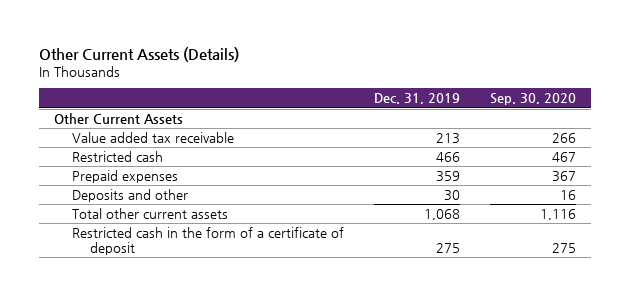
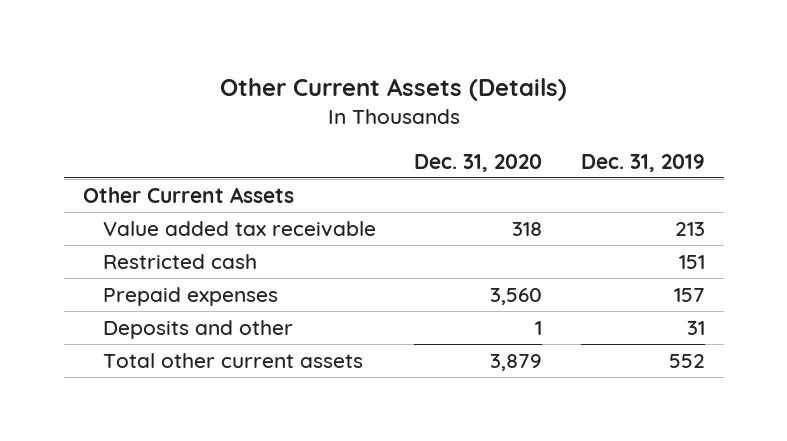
- | Dec. 31, 2019 | Sep. 30, 2020
+ | Dec. 31, 2020 | Dec. 31, 2019
- Restricted cash | 466 | 467
- Prepaid expenses | 359 | 367
- Deposits and other | 30 | 16
- Total other current assets | 1,068 | 1,116
- Restricted cash in the form of a certificate of deposit | 275 | 275
+ Restricted cash | | 151
+ Prepaid expenses | 3,560 | 157
+ Deposits and other | 1 | 31
+ Total other current assets | 3,879 | 552

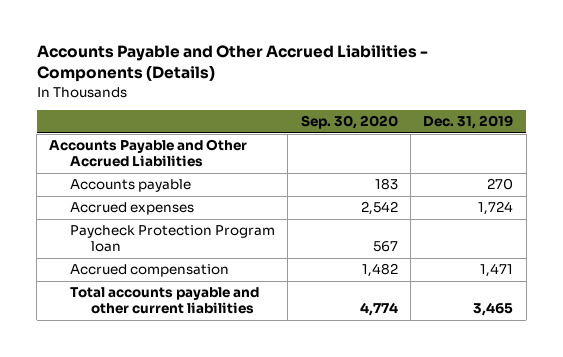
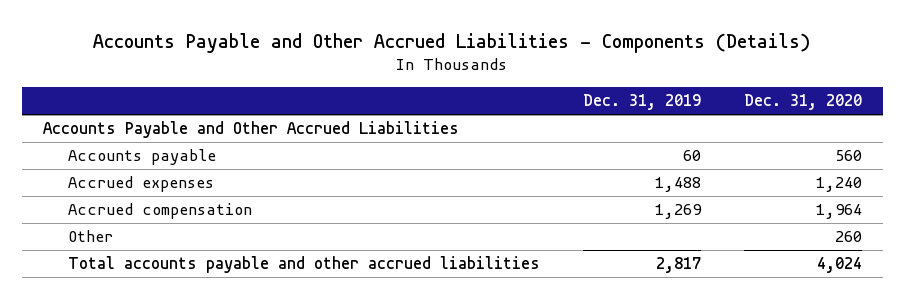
- | Sep. 30, 2020 | Dec. 31, 2019
+ | Dec. 31, 2019 | Dec. 31, 2020
- Accounts payable | 183 | 270
- Accrued expenses | 2,542 | 1,724
- Paycheck Protection Program loan | 567 |
- Accrued compensation | 1,482 | 1,471
- Total accounts payable and other current liabilities | 4,774 | 3,465
+ Accounts payable | 60 | 560
+ Accrued expenses | 1,488 | 1,240
+ Accrued compensation | 1,269 | 1,964
+ Other | | 260
+ Total accounts payable and other accrued liabilities | 2,817 | 4,024

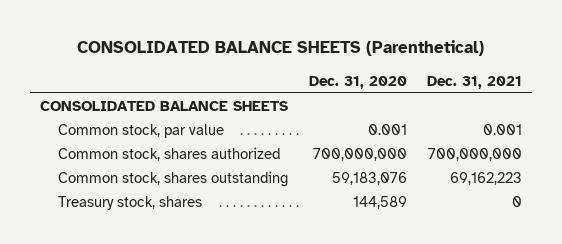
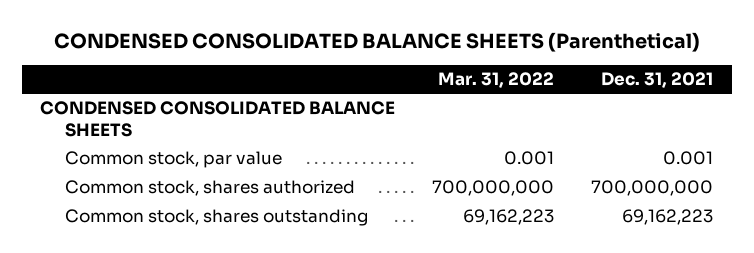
- CONSOLIDATED BALANCE SHEETS (Parenthetical)
+ CONDENSED CONSOLIDATED BALANCE SHEETS (Parenthetical)
- | Dec. 31, 2020 | Dec. 31, 2021
+ | Mar. 31, 2022 | Dec. 31, 2021
- CONSOLIDATED BALANCE SHEETS
+ CONDENSED CONSOLIDATED BALANCE SHEETS
- Treasury stock, shares | 144,589 | 0

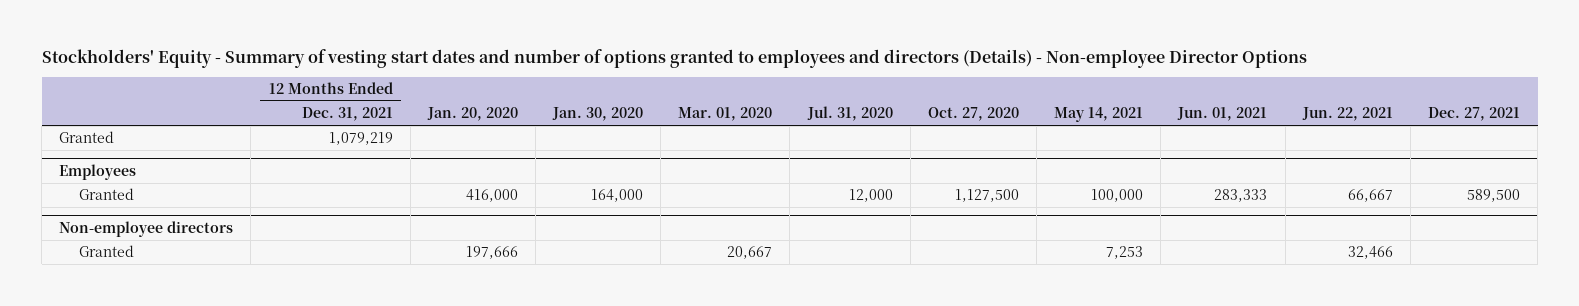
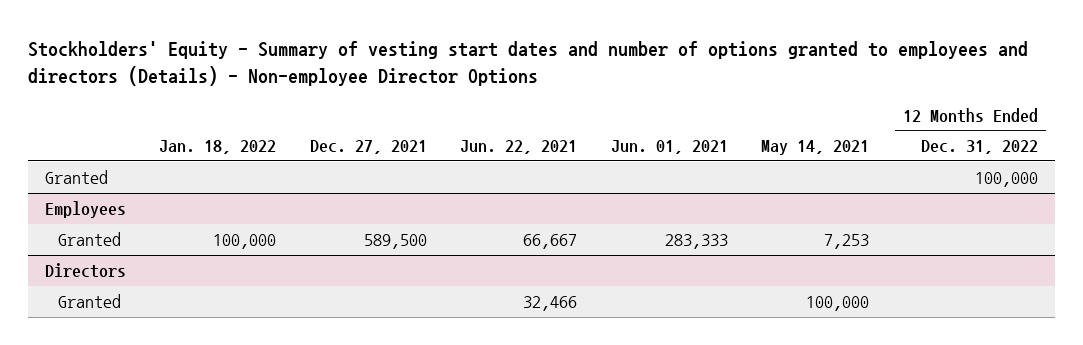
- | 12 Months Ended Dec. 31, 2021 | Jan. 20, 2020 | Jan. 30, 2020 | Mar. 01, 2020 | Jul. 31, 2020 | Oct. 27, 2020 | May 14, 2021 | Jun. 01, 2021 | Jun. 22, 2021 | Dec. 27, 2021
+ | Jan. 18, 2022 | Dec. 27, 2021 | Jun. 22, 2021 | Jun. 01, 2021 | May 14, 2021 | 12 Months Ended Dec. 31, 2022
@ Employees
- Granted | | 416,000 | 164,000 | | 12,000 | 1,127,500 | 100,000 | 283,333 | 66,667 | 589,500
- Non-employee directors
- Granted | | 197,666 | | 20,667 | | | 7,253 | | 32,466 |
@ Employees
+ Granted | 100,000 | 589,500 | 66,667 | 283,333 | 7,253 |
+ Directors
+ Granted | | | 32,466 | | 100,000 |

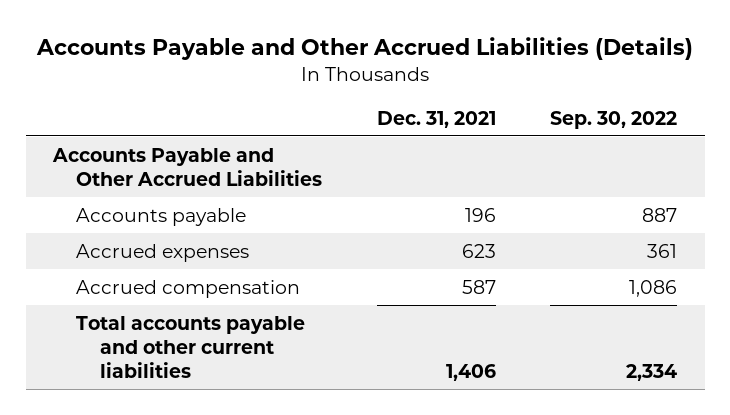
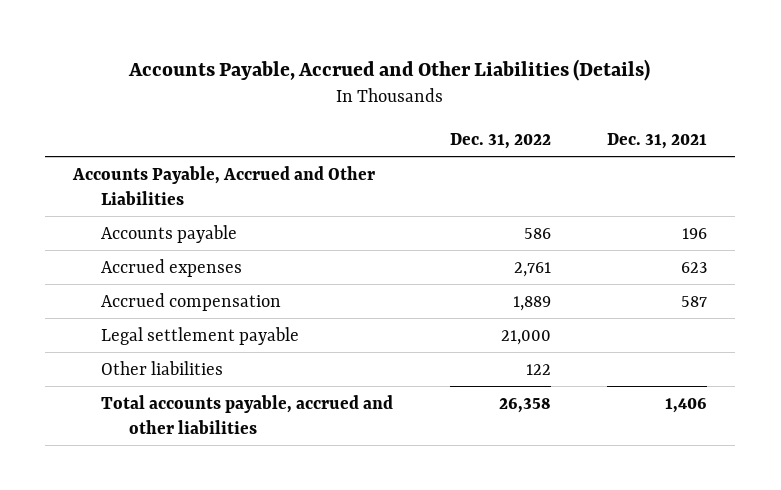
- Accounts Payable and Other Accrued Liabilities (Details)
+ Accounts Payable, Accrued and Other Liabilities (Details)
- | Dec. 31, 2021 | Sep. 30, 2022
+ | Dec. 31, 2022 | Dec. 31, 2021
- Accounts Payable and Other Accrued Liabilities
+ Accounts Payable, Accrued and Other Liabilities
- Total accounts payable and other current liabilities | 1,406 | 2,334
+ Legal settlement payable | 21,000 |
+ Other liabilities | 122 |
+ Total accounts payable, accrued and other liabilities | 26,358 | 1,406

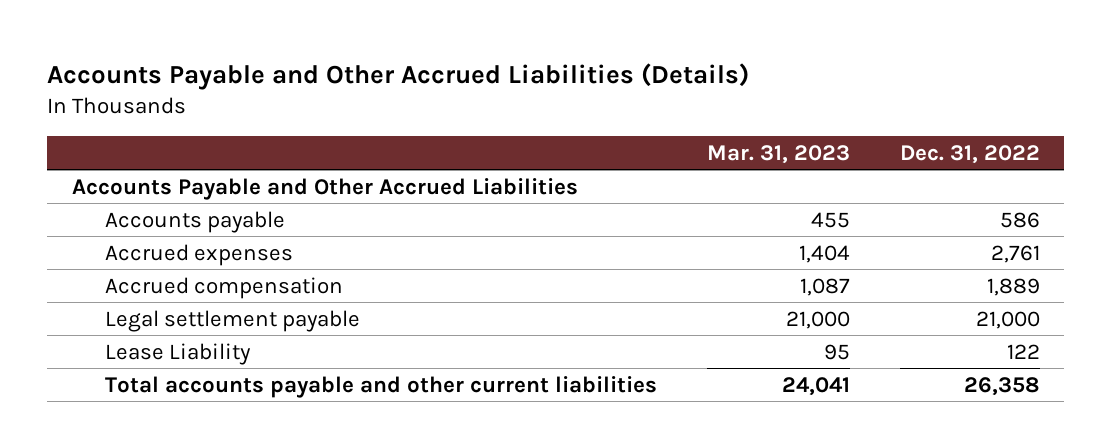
- Accounts Payable, Accrued and Other Liabilities (Details)
+ Accounts Payable and Other Accrued Liabilities (Details)
- | Dec. 31, 2022 | Dec. 31, 2021
+ | Mar. 31, 2023 | Dec. 31, 2022
- Accounts Payable, Accrued and Other Liabilities
+ Accounts Payable and Other Accrued Liabilities
- Other liabilities | 122 |
- Total accounts payable, accrued and other liabilities | 26,358 | 1,406
+ Lease Liability | 95 | 122
+ Total accounts payable and other current liabilities | 24,041 | 26,358

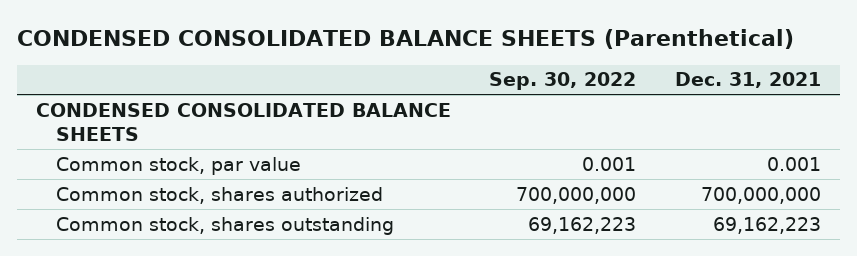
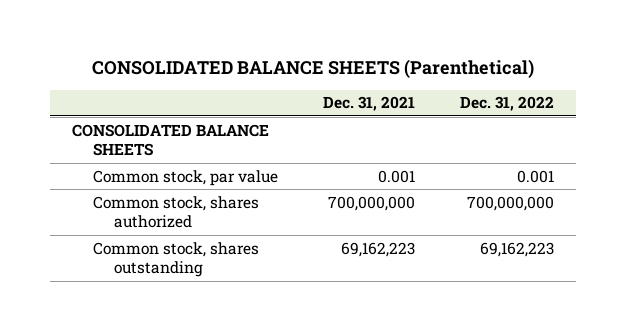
- CONDENSED CONSOLIDATED BALANCE SHEETS (Parenthetical)
+ CONSOLIDATED BALANCE SHEETS (Parenthetical)
- | Sep. 30, 2022 | Dec. 31, 2021
+ | Dec. 31, 2021 | Dec. 31, 2022
- CONDENSED CONSOLIDATED BALANCE SHEETS
+ CONSOLIDATED BALANCE SHEETS

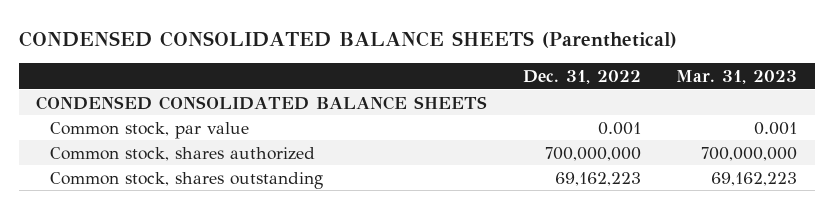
- CONSOLIDATED BALANCE SHEETS (Parenthetical)
+ CONDENSED CONSOLIDATED BALANCE SHEETS (Parenthetical)
- | Dec. 31, 2021 | Dec. 31, 2022
+ | Dec. 31, 2022 | Mar. 31, 2023
- CONSOLIDATED BALANCE SHEETS
+ CONDENSED CONSOLIDATED BALANCE SHEETS

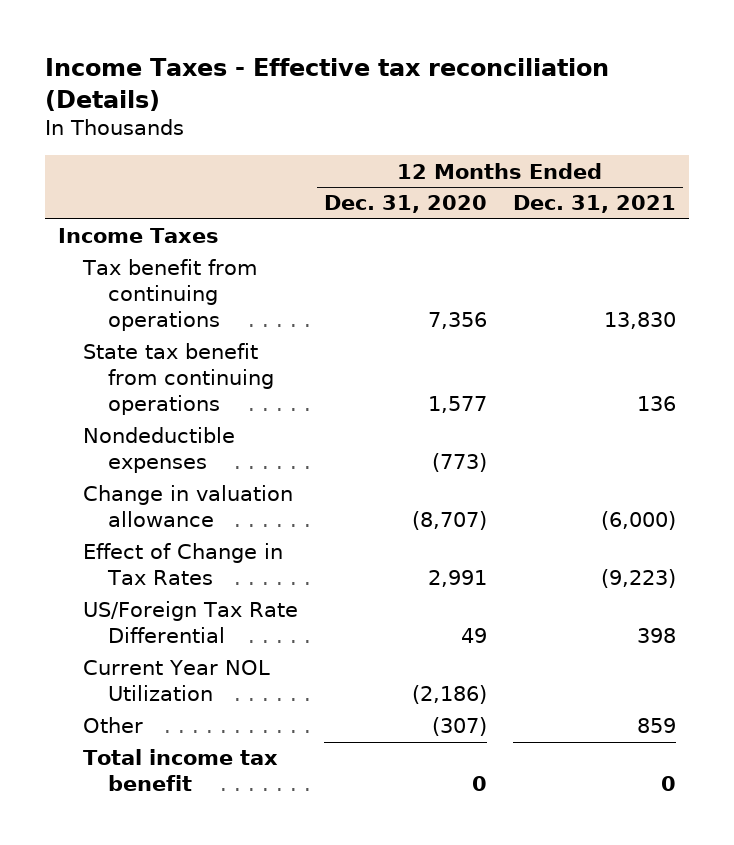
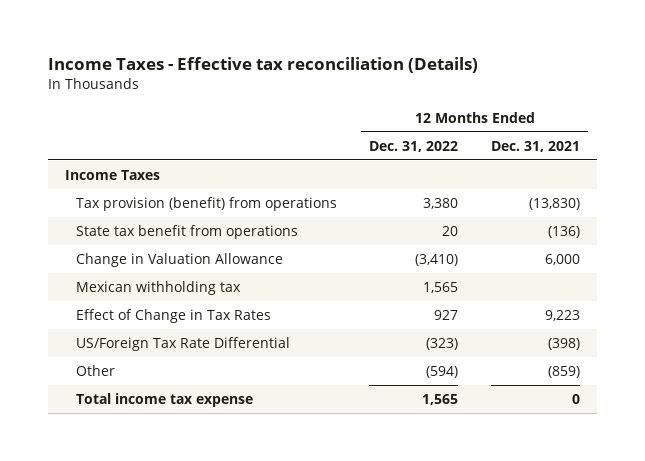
- | 12 Months Ended Dec. 31, 2020 | 12 Months Ended Dec. 31, 2021
+ | 12 Months Ended Dec. 31, 2022 | 12 Months Ended Dec. 31, 2021
- Tax benefit from continuing operations | 7,356 | 13,830
- State tax benefit from continuing operations | 1,577 | 136
- Nondeductible expenses | (773) |
- Change in valuation allowance | (8,707) | (6,000)
- Effect of Change in Tax Rates | 2,991 | (9,223)
- US/Foreign Tax Rate Differential | 49 | 398
- Current Year NOL Utilization | (2,186) |
- Other | (307) | 859
- Total income tax benefit | 0 | 0
+ Tax provision (benefit) from operations | 3,380 | (13,830)
+ State tax benefit from operations | 20 | (136)
+ Change in Valuation Allowance | (3,410) | 6,000
+ Mexican withholding tax | 1,565 |
+ Effect of Change in Tax Rates | 927 | 9,223
+ US/Foreign Tax Rate Differential | (323) | (398)
+ Other | (594) | (859)
+ Total income tax expense | 1,565 | 0

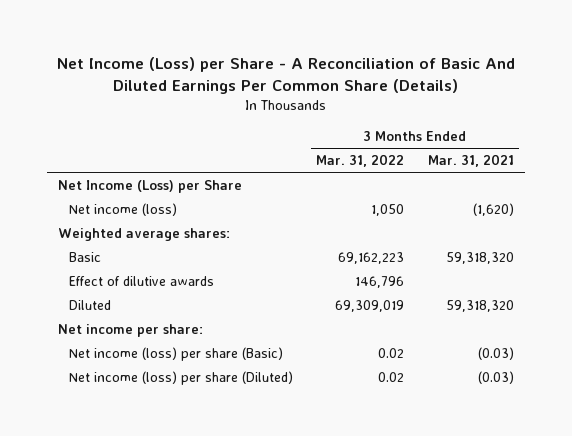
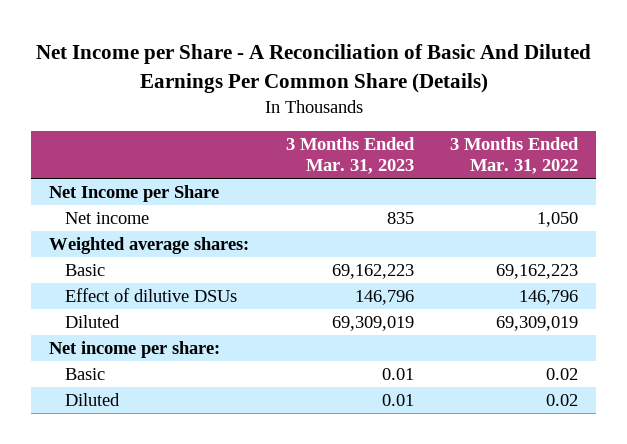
- Net Income (Loss) per Share - A Reconciliation of Basic And Diluted Earnings Per Common Share (Details)
+ Net Income per Share - A Reconciliation of Basic And Diluted Earnings Per Common Share (Details)
- | 3 Months Ended Mar. 31, 2022 | 3 Months Ended Mar. 31, 2021
+ | 3 Months Ended Mar. 31, 2023 | 3 Months Ended Mar. 31, 2022
- Net Income (Loss) per Share
- Net income (loss) | 1,050 | (1,620)
+ Net Income per Share
+ Net income | 835 | 1,050
- Effect of dilutive awards | 146,796 |
+ Effect of dilutive DSUs | 146,796 | 146,796
- Net income (loss) per share (Basic) | 0.02 | (0.03)
- Net income (loss) per share (Diluted) | 0.02 | (0.03)
+ Basic | 0.01 | 0.02
+ Diluted | 0.01 | 0.02

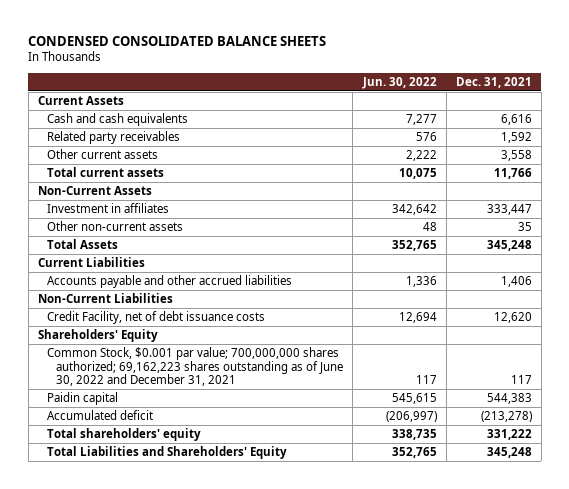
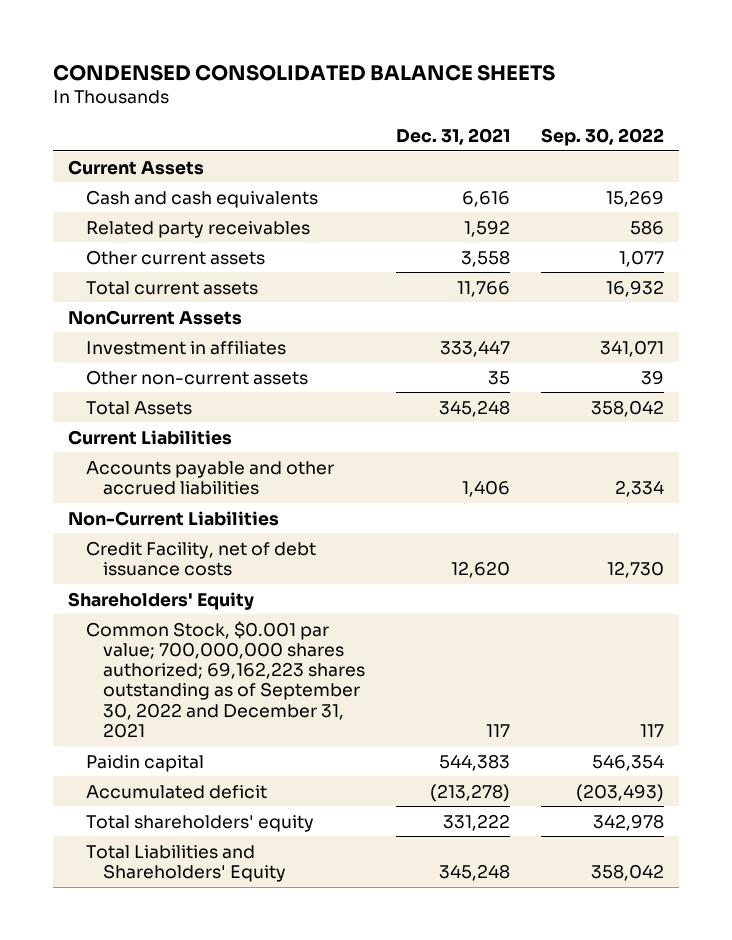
- | Jun. 30, 2022 | Dec. 31, 2021
+ | Dec. 31, 2021 | Sep. 30, 2022
- Non-Current Assets
+ NonCurrent Assets
- Common Stock, $0.001 par value; 700,000,000 shares authorized; 69,162,223 shares outstanding as of June 30, 2022 and December 31, 2021 | 117 | 117
+ Common Stock, $0.001 par value; 700,000,000 shares authorized; 69,162,223 shares outstanding as of September 30, 2022 and December 31, 2021 | 117 | 117

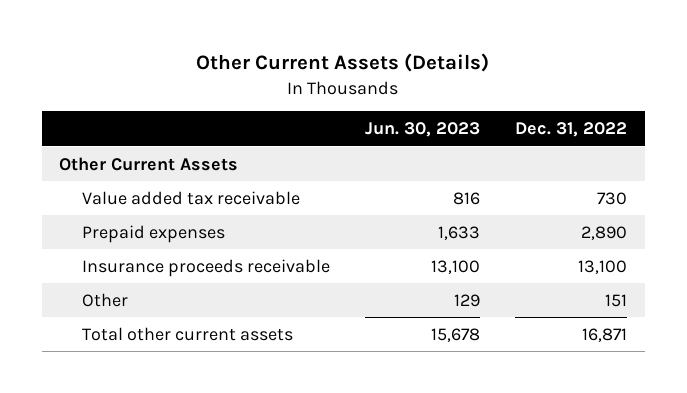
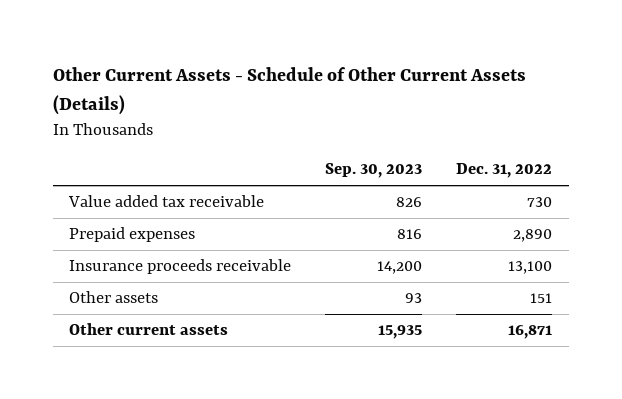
- Other Current Assets (Details)
+ Other Current Assets - Schedule of Other Current Assets (Details)
- | Jun. 30, 2023 | Dec. 31, 2022
+ | Sep. 30, 2023 | Dec. 31, 2022
- Other Current Assets
- Other | 129 | 151
- Total other current assets | 15,678 | 16,871
+ Other assets | 93 | 151
+ Other current assets | 15,935 | 16,871

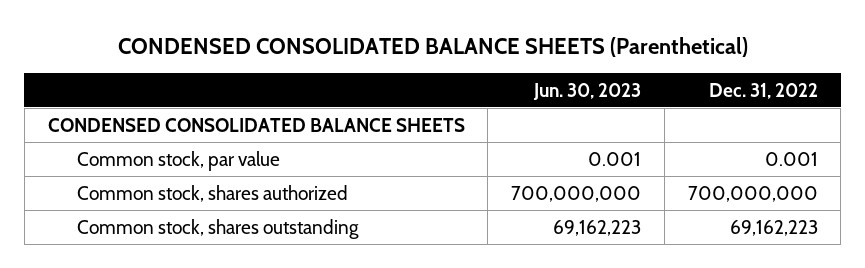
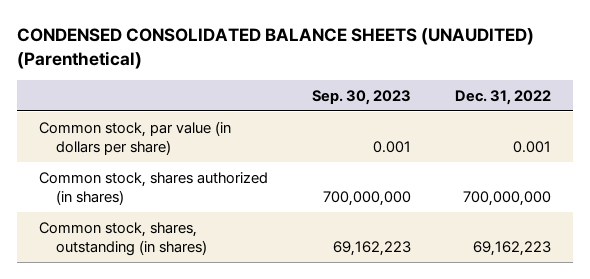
- CONDENSED CONSOLIDATED BALANCE SHEETS (Parenthetical)
+ CONDENSED CONSOLIDATED BALANCE SHEETS (UNAUDITED) (Parenthetical)
- | Jun. 30, 2023 | Dec. 31, 2022
+ | Sep. 30, 2023 | Dec. 31, 2022
- CONDENSED CONSOLIDATED BALANCE SHEETS
- Common stock, par value | 0.001 | 0.001
- Common stock, shares authorized | 700,000,000 | 700,000,000
- Common stock, shares outstanding | 69,162,223 | 69,162,223
+ Common stock, par value (in dollars per share) | 0.001 | 0.001
+ Common stock, shares authorized (in shares) | 700,000,000 | 700,000,000
+ Common stock, shares, outstanding (in shares) | 69,162,223 | 69,162,223

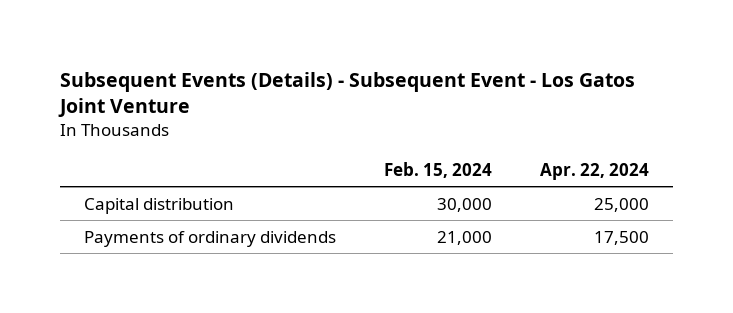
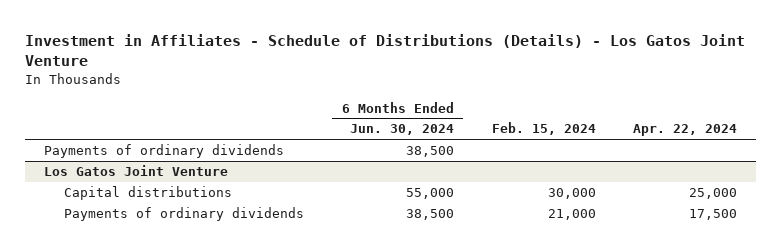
- Subsequent Events (Details) - Subsequent Event - Los Gatos Joint Venture
+ Investment in Affiliates - Schedule of Distributions (Details) - Los Gatos Joint Venture
- | Feb. 15, 2024 | Apr. 22, 2024
+ | 6 Months Ended Jun. 30, 2024 | Feb. 15, 2024 | Apr. 22, 2024
- Capital distribution | 30,000 | 25,000
+ Payments of ordinary dividends | 38,500 | |
+ Los Gatos Joint Venture
+ Capital distributions | 55,000 | 30,000 | 25,000

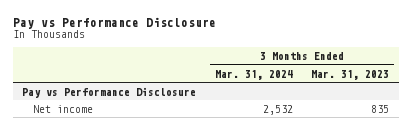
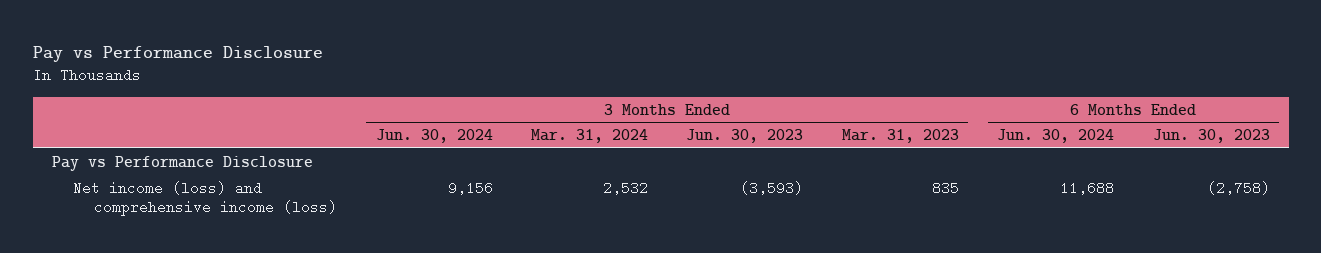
- | 3 Months Ended Mar. 31, 2024 | 3 Months Ended Mar. 31, 2023
+ | 3 Months Ended Jun. 30, 2024 | 3 Months Ended Mar. 31, 2024 | 3 Months Ended Jun. 30, 2023 | 3 Months Ended Mar. 31, 2023 | 6 Months Ended Jun. 30, 2024 | 6 Months Ended Jun. 30, 2023
- Net income | 2,532 | 835
+ Net income (loss) and comprehensive income (loss) | 9,156 | 2,532 | (3,593) | 835 | 11,688 | (2,758)

